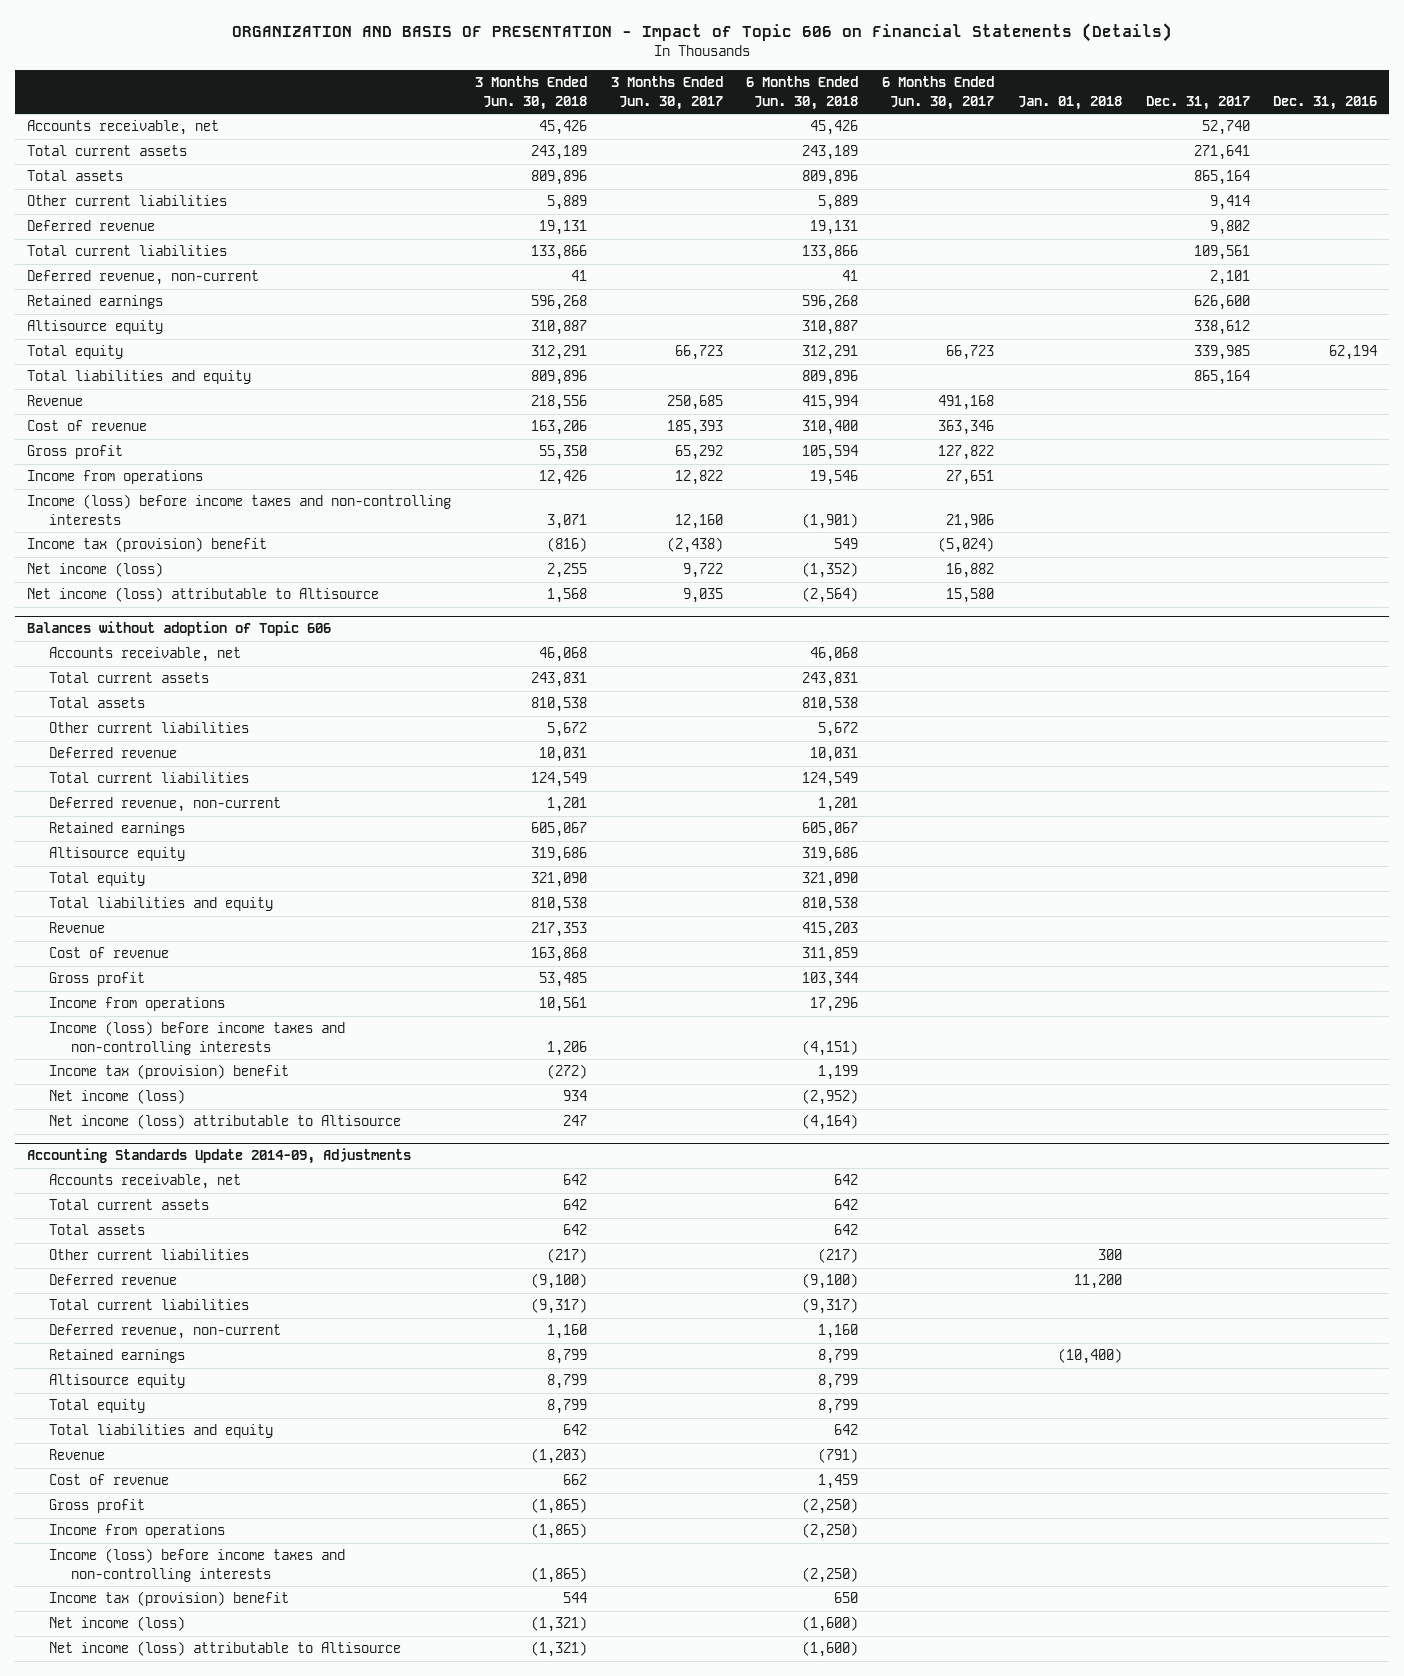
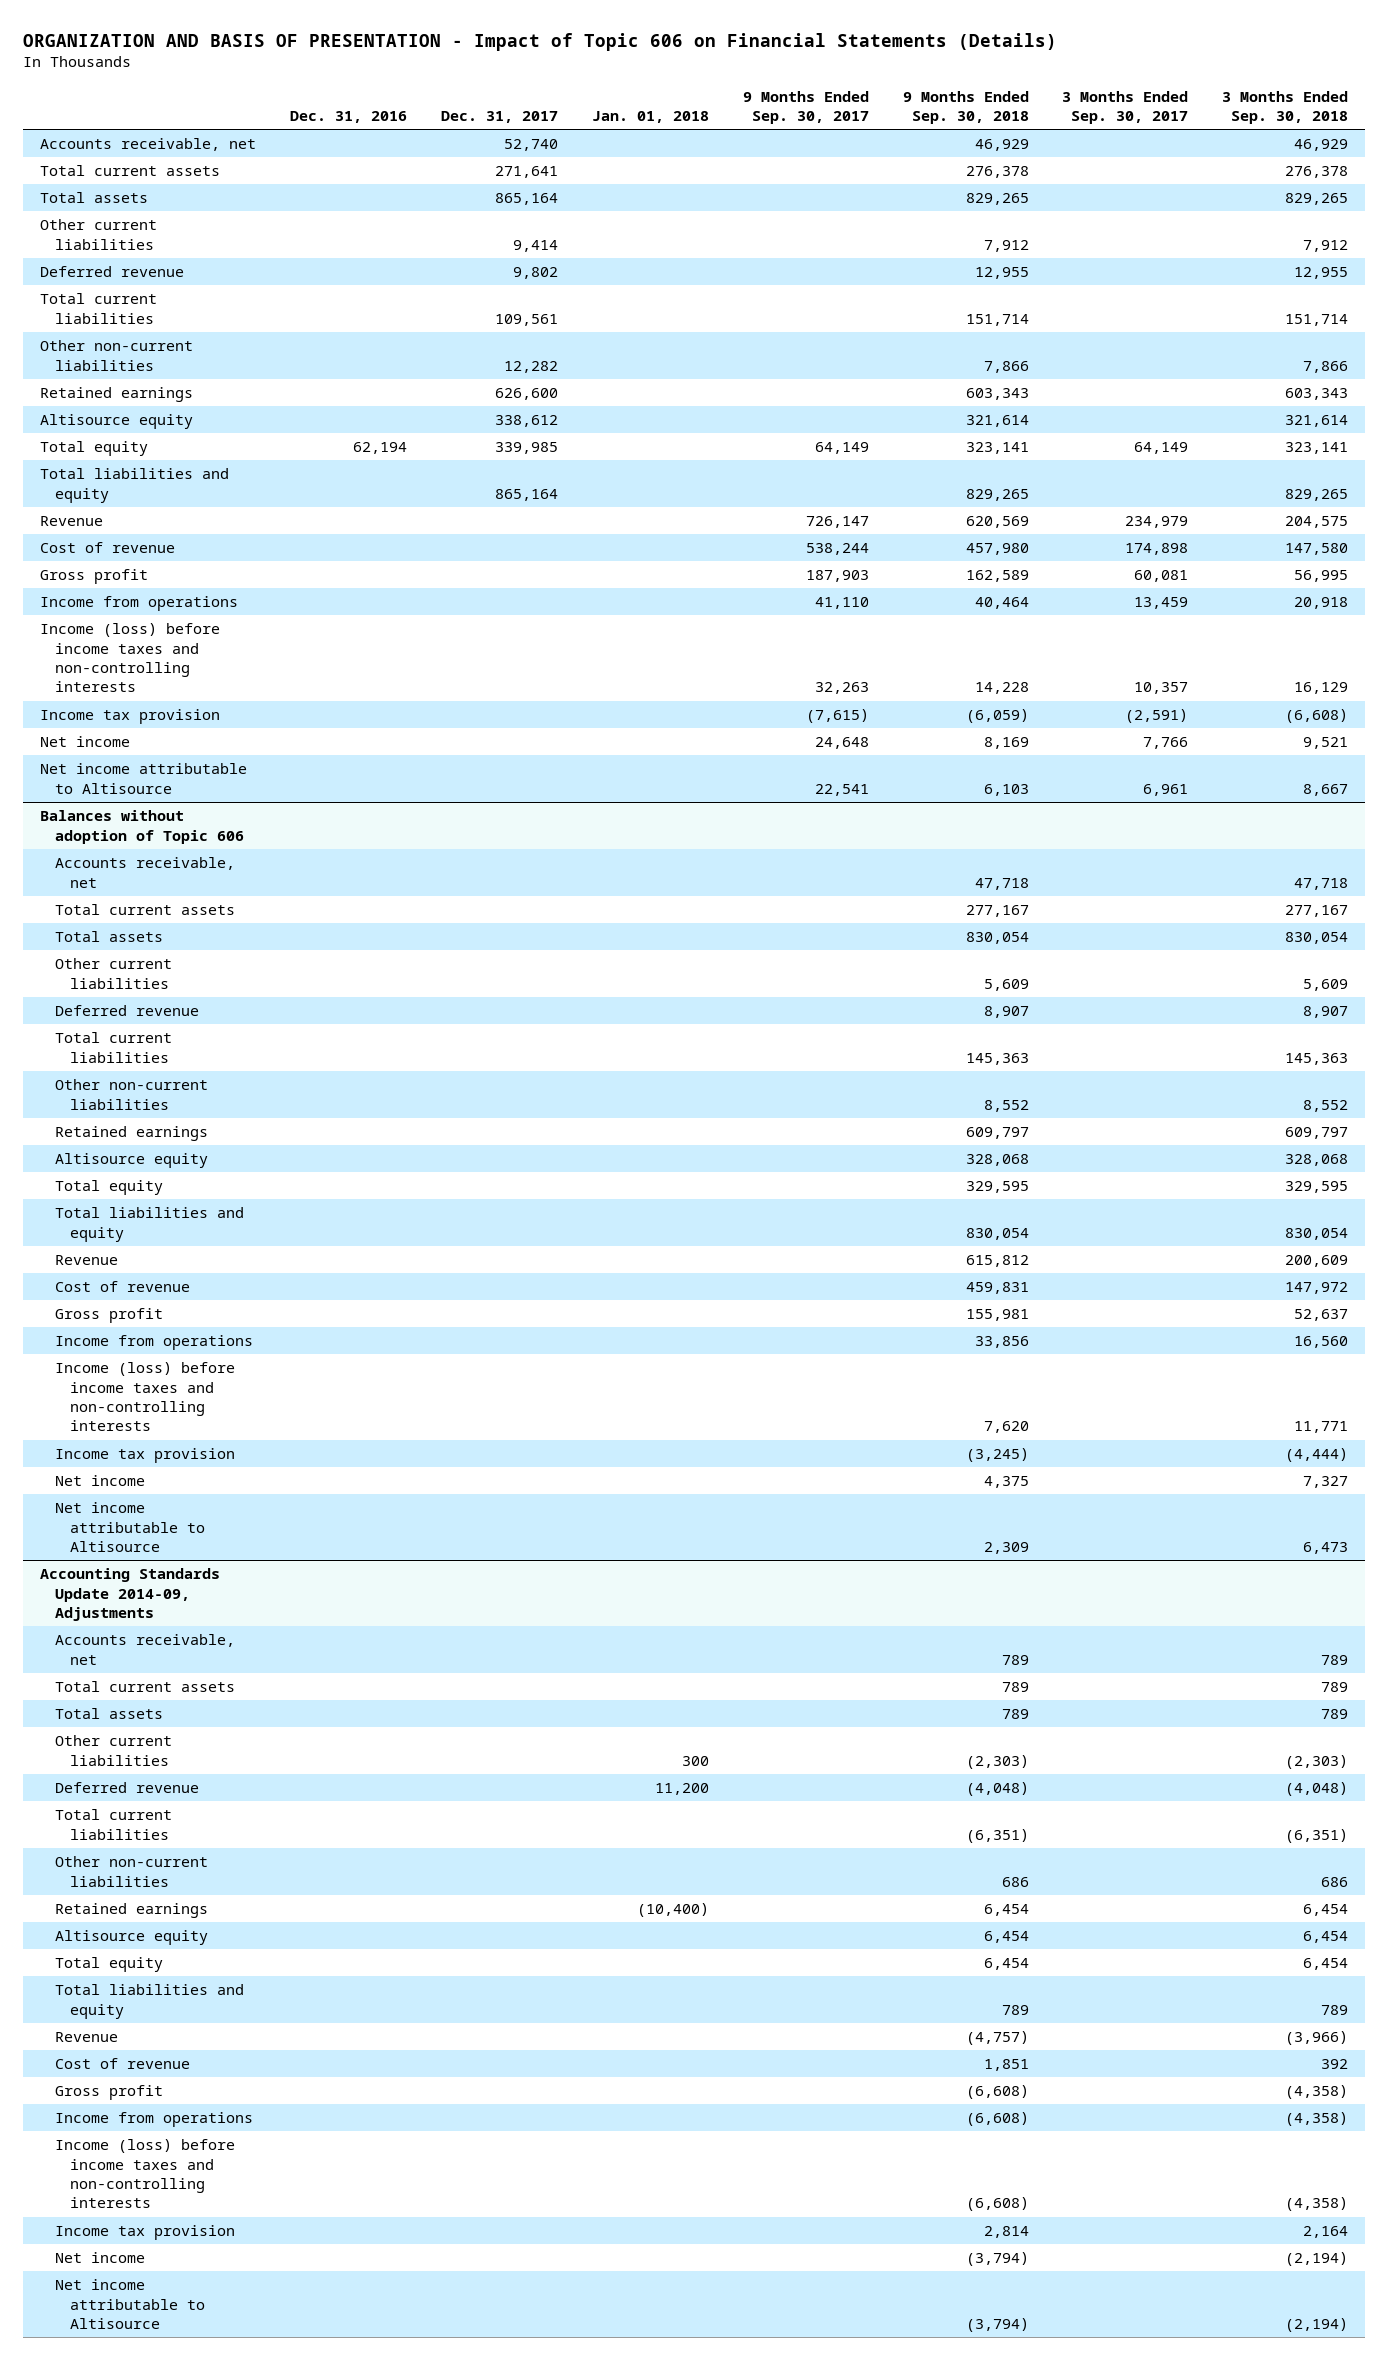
- | 3 Months Ended Jun. 30, 2018 | 3 Months Ended Jun. 30, 2017 | 6 Months Ended Jun. 30, 2018 | 6 Months Ended Jun. 30, 2017 | Jan. 01, 2018 | Dec. 31, 2017 | Dec. 31, 2016
+ | Dec. 31, 2016 | Dec. 31, 2017 | Jan. 01, 2018 | 9 Months Ended Sep. 30, 2017 | 9 Months Ended Sep. 30, 2018 | 3 Months Ended Sep. 30, 2017 | 3 Months Ended Sep. 30, 2018
- Deferred revenue, non-current | 41 | | 41 | | | 2,101 |
+ Other non-current liabilities | | 12,282 | | | 7,866 | | 7,866
- Income tax (provision) benefit | (816) | (2,438) | 549 | (5,024) | | |
- Net income (loss) | 2,255 | 9,722 | (1,352) | 16,882 | | |
- Net income (loss) attributable to Altisource | 1,568 | 9,035 | (2,564) | 15,580 | | |
+ Income tax provision | | | | (7,615) | (6,059) | (2,591) | (6,608)
+ Net income | | | | 24,648 | 8,169 | 7,766 | 9,521
+ Net income attributable to Altisource | | | | 22,541 | 6,103 | 6,961 | 8,667
@ Balances without adoption of Topic 606
- Deferred revenue, non-current | 1,201 | | 1,201 | | | |
+ Other non-current liabilities | | | | | 8,552 | | 8,552
- Income tax (provision) benefit | (272) | | 1,199 | | | |
- Net income (loss) | 934 | | (2,952) | | | |
- Net income (loss) attributable to Altisource | 247 | | (4,164) | | | |
+ Income tax provision | | | | | (3,245) | | (4,444)
+ Net income | | | | | 4,375 | | 7,327
+ Net income attributable to Altisource | | | | | 2,309 | | 6,473
@ Accounting Standards Update 2014-09, Adjustments
- Deferred revenue, non-current | 1,160 | | 1,160 | | | |
+ Other non-current liabilities | | | | | 686 | | 686
- Income tax (provision) benefit | 544 | | 650 | | | |
- Net income (loss) | (1,321) | | (1,600) | | | |
- Net income (loss) attributable to Altisource | (1,321) | | (1,600) | | | |
+ Income tax provision | | | | | 2,814 | | 2,164
+ Net income | | | | | (3,794) | | (2,194)
+ Net income attributable to Altisource | | | | | (3,794) | | (2,194)

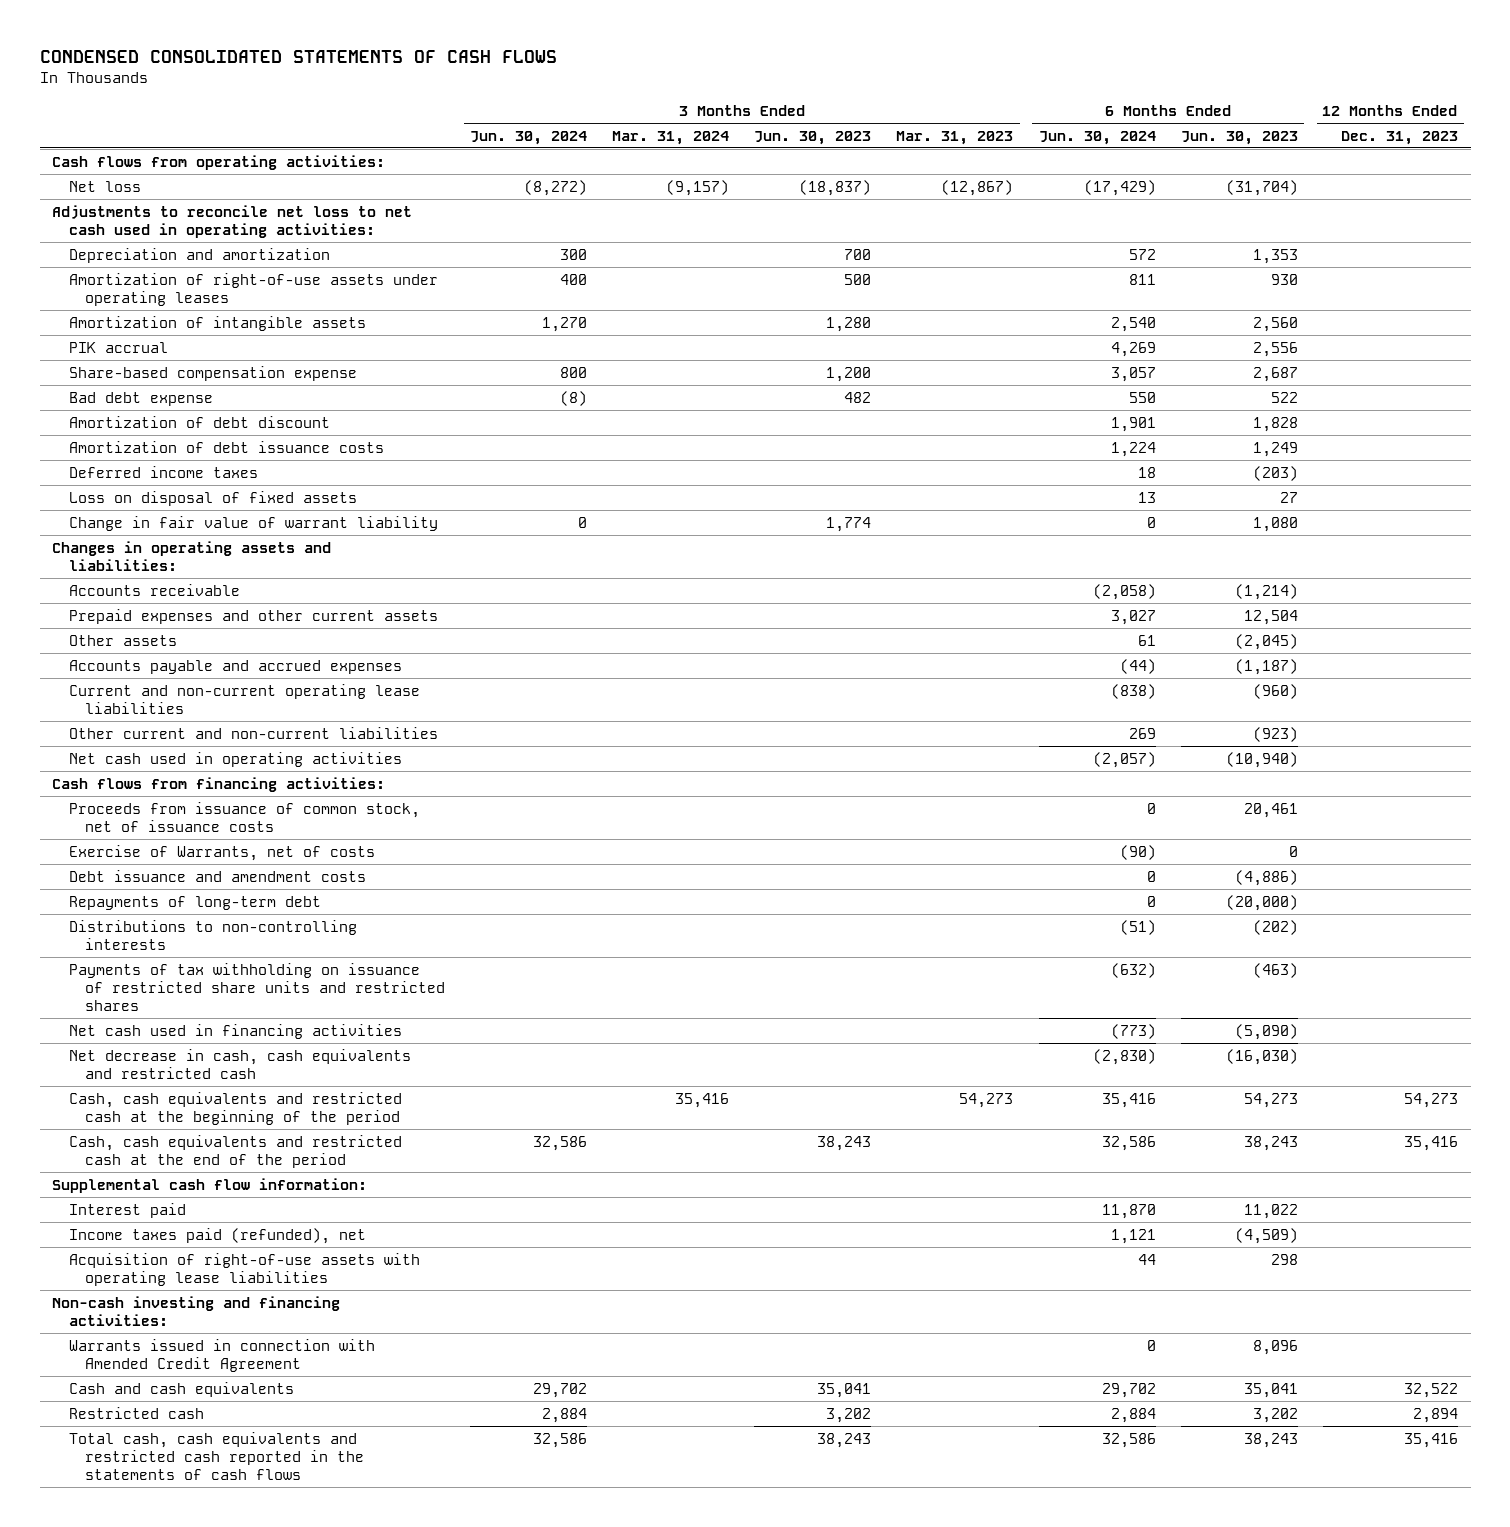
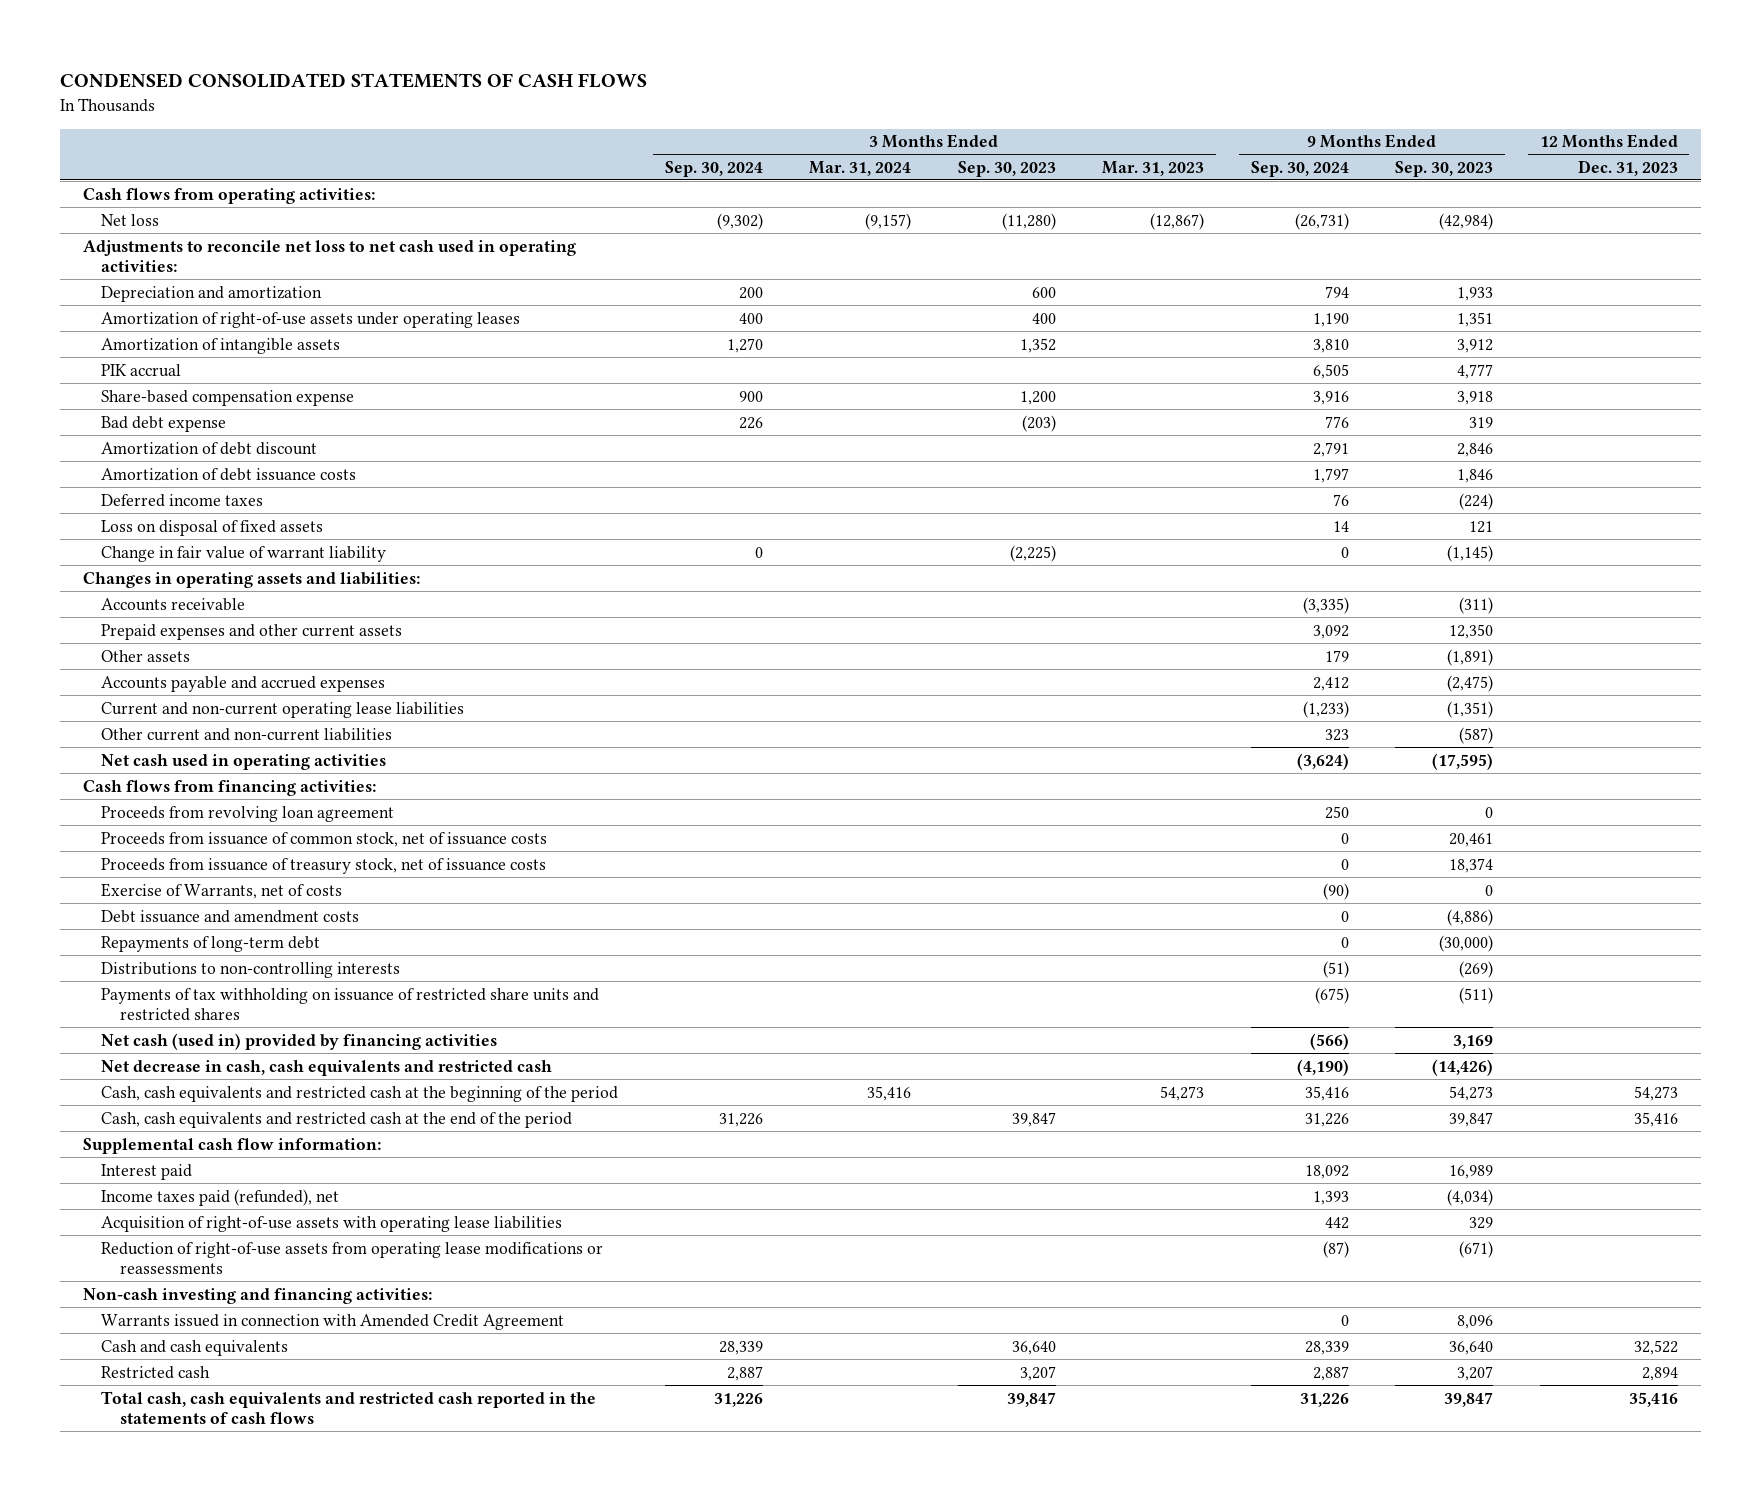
- | 3 Months Ended Jun. 30, 2024 | 3 Months Ended Mar. 31, 2024 | 3 Months Ended Jun. 30, 2023 | 3 Months Ended Mar. 31, 2023 | 6 Months Ended Jun. 30, 2024 | 6 Months Ended Jun. 30, 2023 | 12 Months Ended Dec. 31, 2023
+ | 3 Months Ended Sep. 30, 2024 | 3 Months Ended Mar. 31, 2024 | 3 Months Ended Sep. 30, 2023 | 3 Months Ended Mar. 31, 2023 | 9 Months Ended Sep. 30, 2024 | 9 Months Ended Sep. 30, 2023 | 12 Months Ended Dec. 31, 2023
+ Proceeds from revolving loan agreement | | | | | 250 | 0 |
+ Proceeds from issuance of treasury stock, net of issuance costs | | | | | 0 | 18,374 |
- Net cash used in financing activities | | | | | (773) | (5,090) |
+ Net cash (used in) provided by financing activities | | | | | (566) | 3,169 |
+ Reduction of right-of-use assets from operating lease modifications or reassessments | | | | | (87) | (671) |

